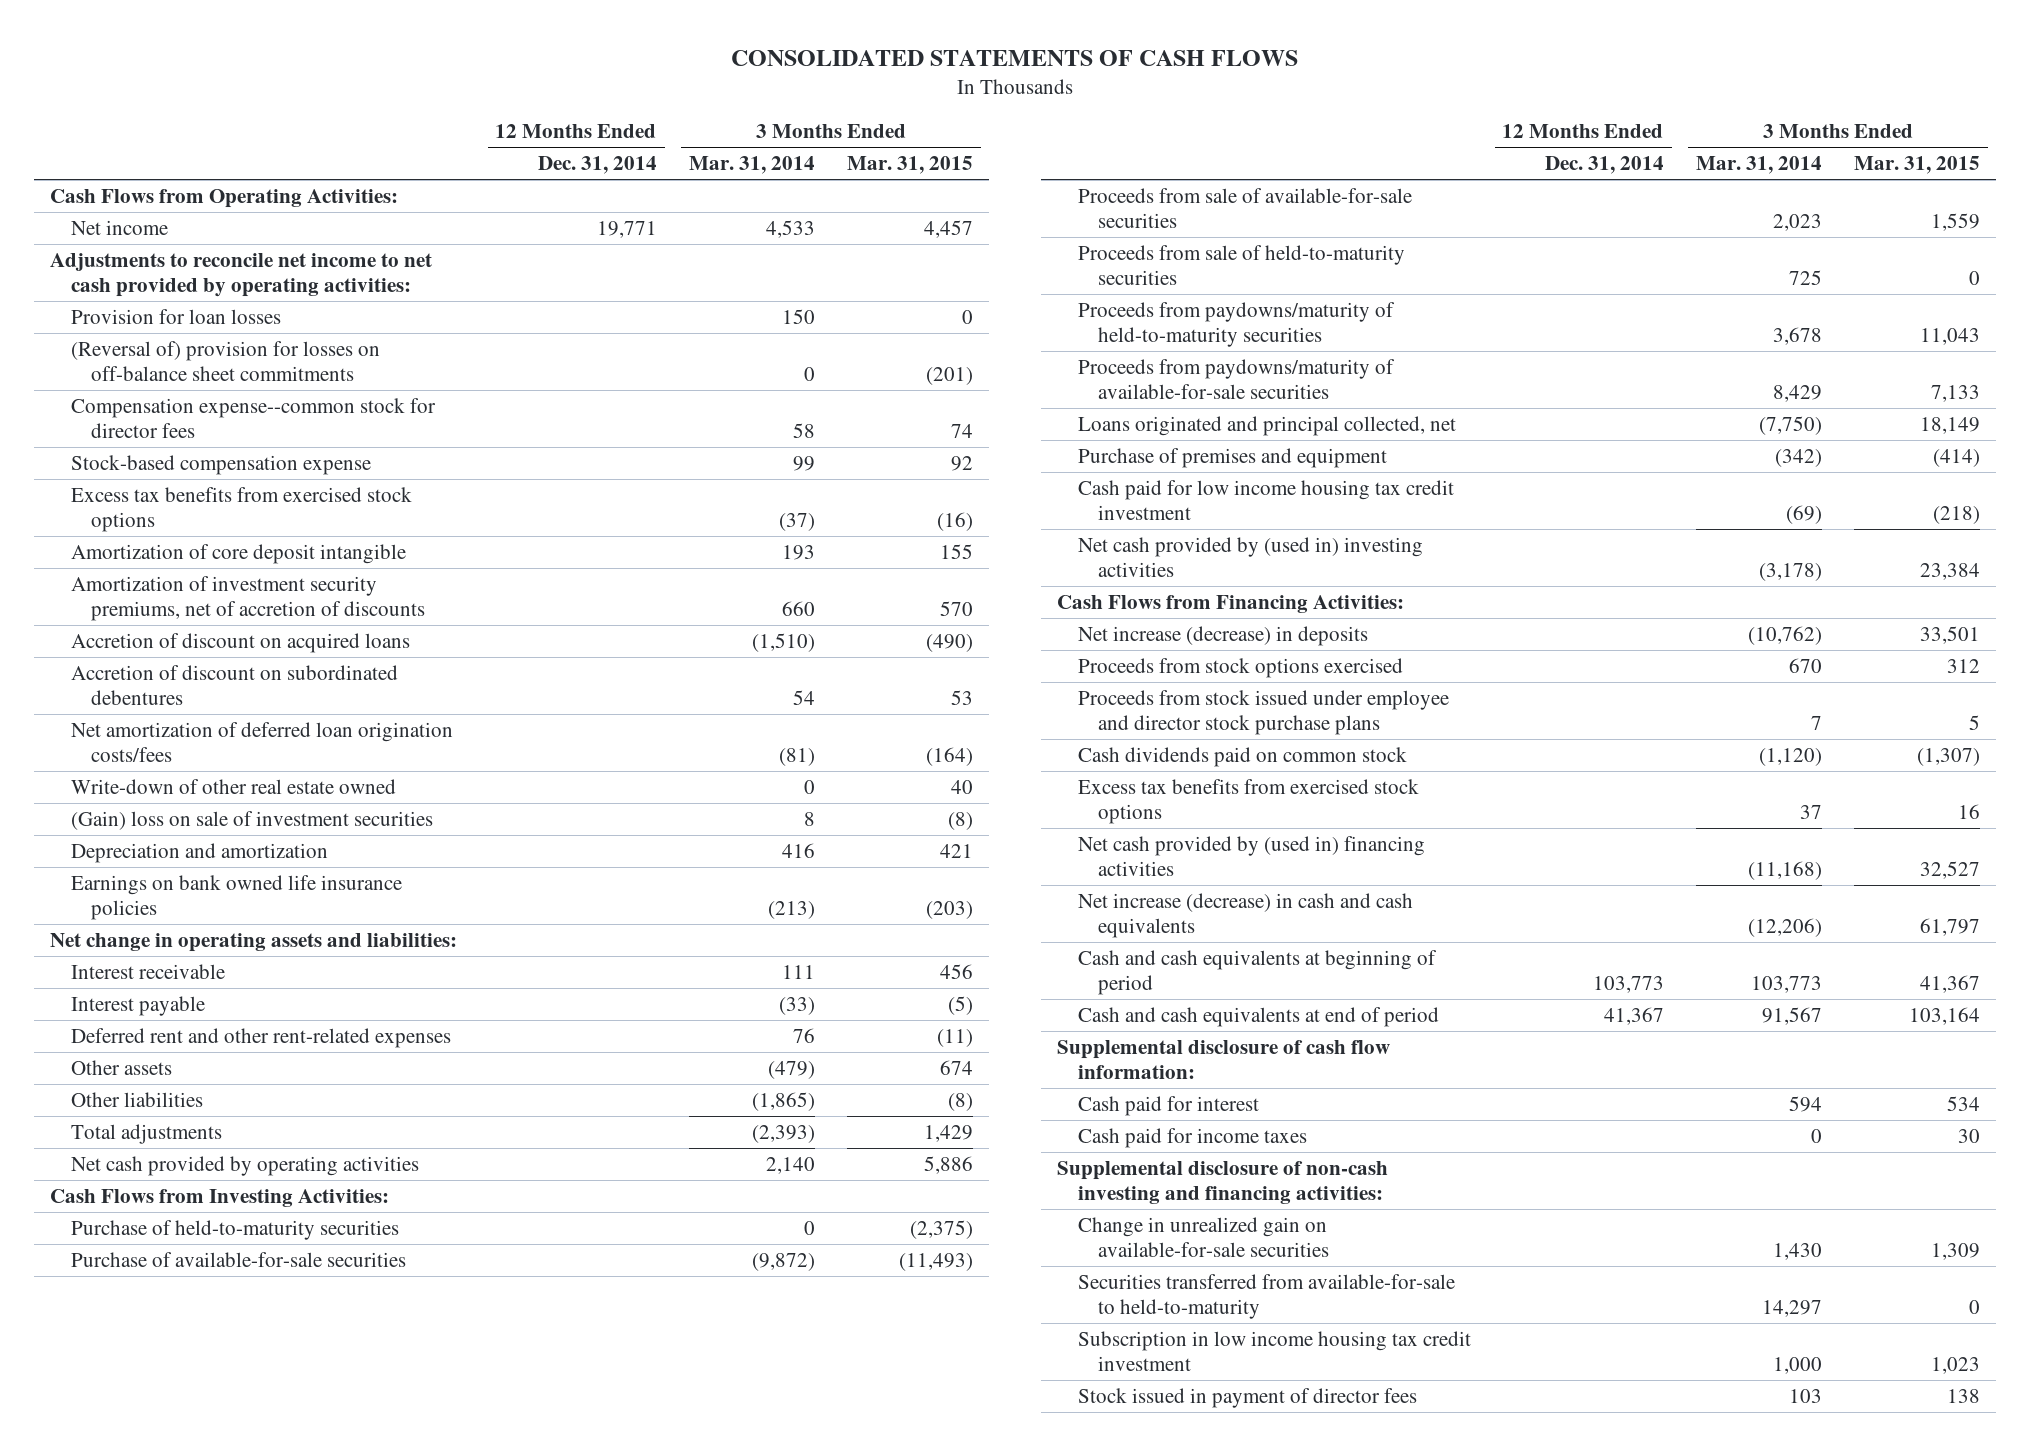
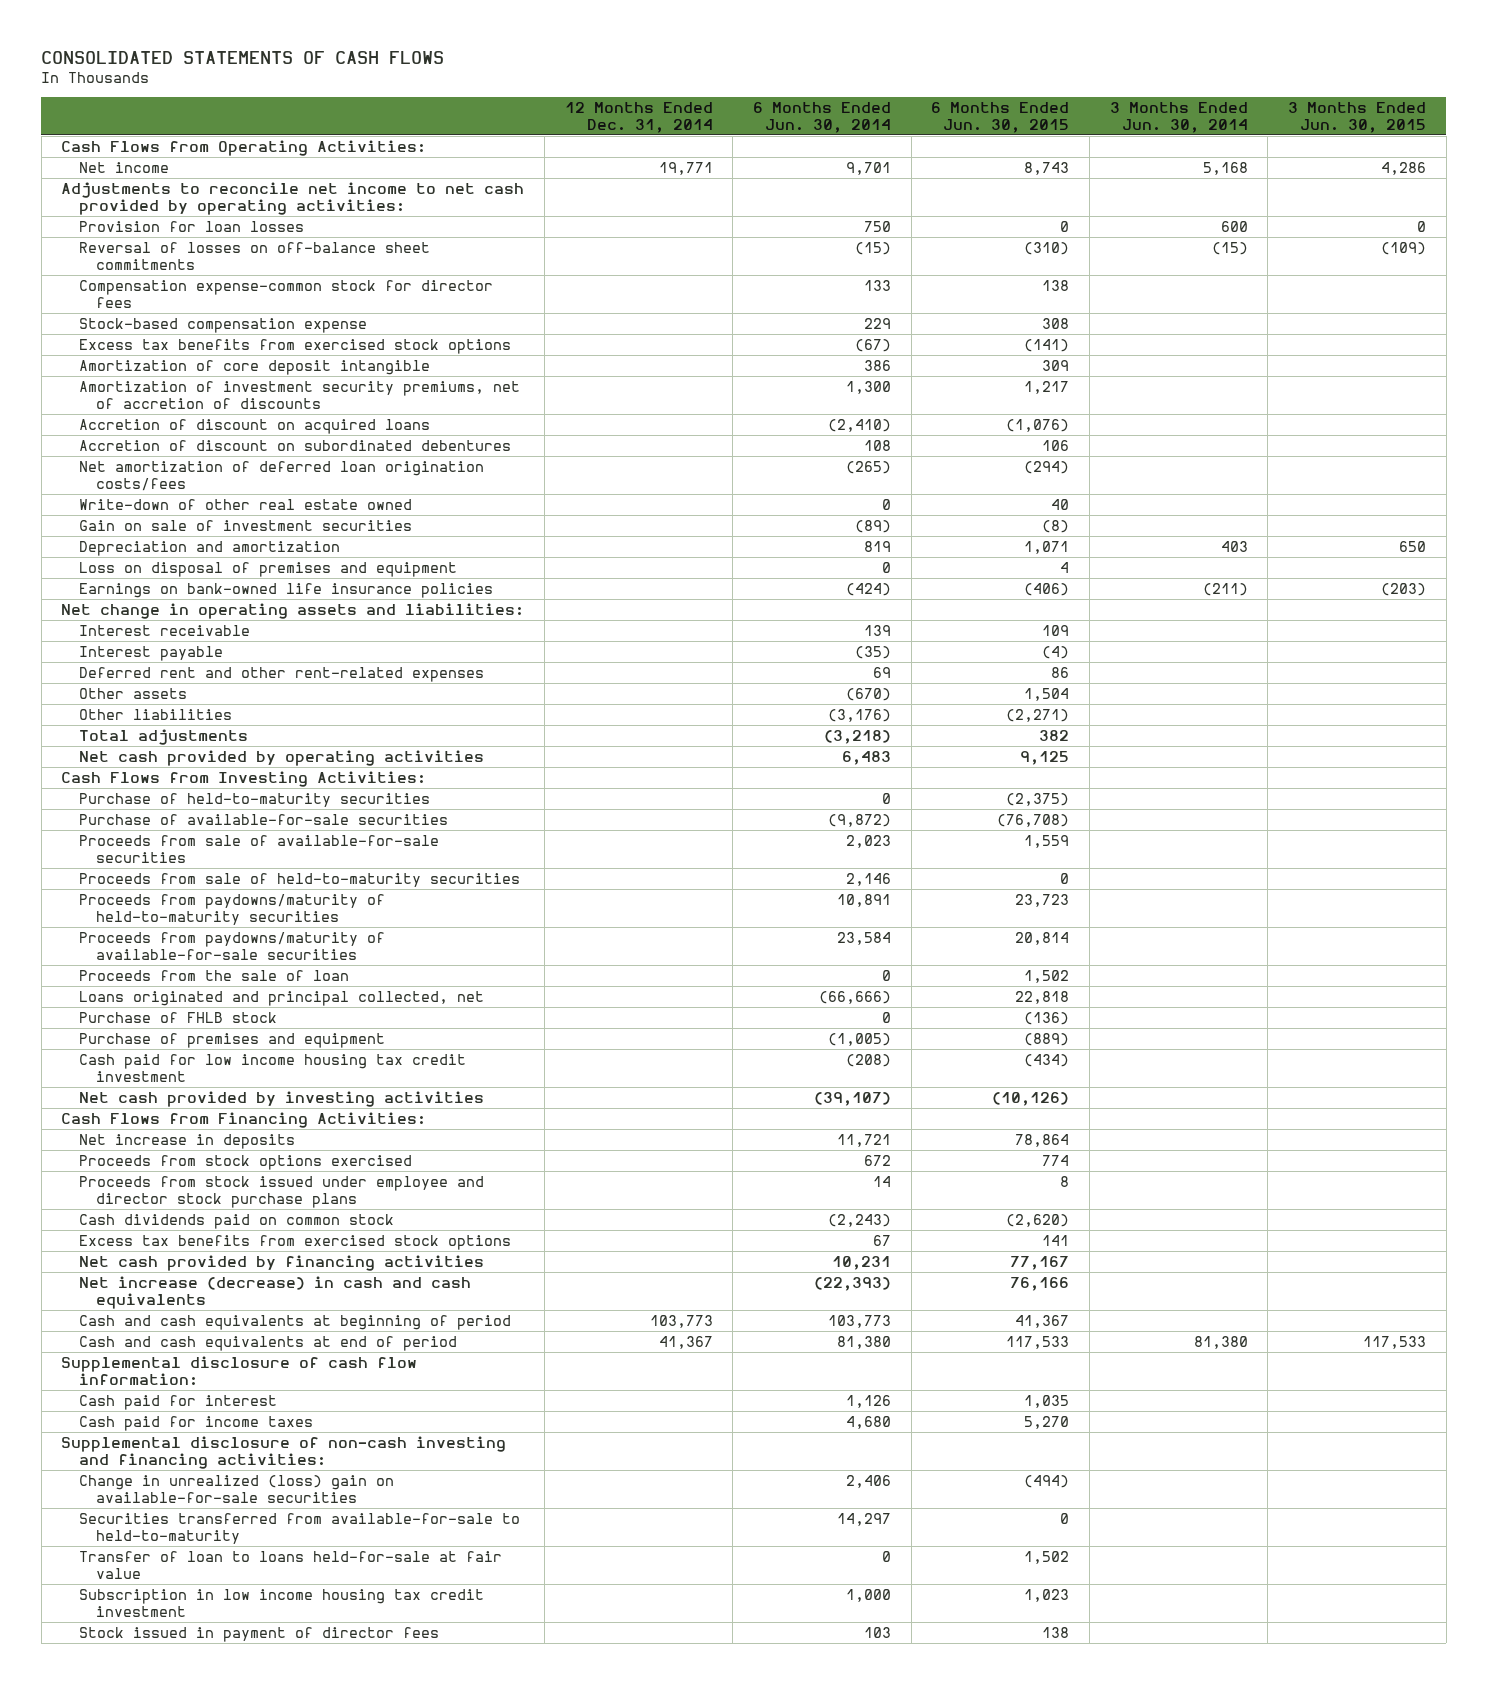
- | 12 Months Ended Dec. 31, 2014 | 3 Months Ended Mar. 31, 2014 | 3 Months Ended Mar. 31, 2015
+ | 12 Months Ended Dec. 31, 2014 | 6 Months Ended Jun. 30, 2014 | 6 Months Ended Jun. 30, 2015 | 3 Months Ended Jun. 30, 2014 | 3 Months Ended Jun. 30, 2015
- (Reversal of) provision for losses on off-balance sheet commitments | | 0 | (201)
- Compensation expense--common stock for director fees | | 58 | 74
+ Reversal of losses on off-balance sheet commitments | | (15) | (310) | (15) | (109)
+ Compensation expense-common stock for director fees | | 133 | 138 | |
- (Gain) loss on sale of investment securities | | 8 | (8)
+ Gain on sale of investment securities | | (89) | (8) | |
- Earnings on bank owned life insurance policies | | (213) | (203)
+ Loss on disposal of premises and equipment | | 0 | 4 | |
+ Earnings on bank-owned life insurance policies | | (424) | (406) | (211) | (203)
+ Proceeds from the sale of loan | | 0 | 1,502 | |
+ Purchase of FHLB stock | | 0 | (136) | |
- Net cash provided by (used in) investing activities | | (3,178) | 23,384
+ Net cash provided by investing activities | | (39,107) | (10,126) | |
- Net increase (decrease) in deposits | | (10,762) | 33,501
+ Net increase in deposits | | 11,721 | 78,864 | |
- Net cash provided by (used in) financing activities | | (11,168) | 32,527
+ Net cash provided by financing activities | | 10,231 | 77,167 | |
- Change in unrealized gain on available-for-sale securities | | 1,430 | 1,309
+ Change in unrealized (loss) gain on available-for-sale securities | | 2,406 | (494) | |
+ Transfer of loan to loans held-for-sale at fair value | | 0 | 1,502 | |

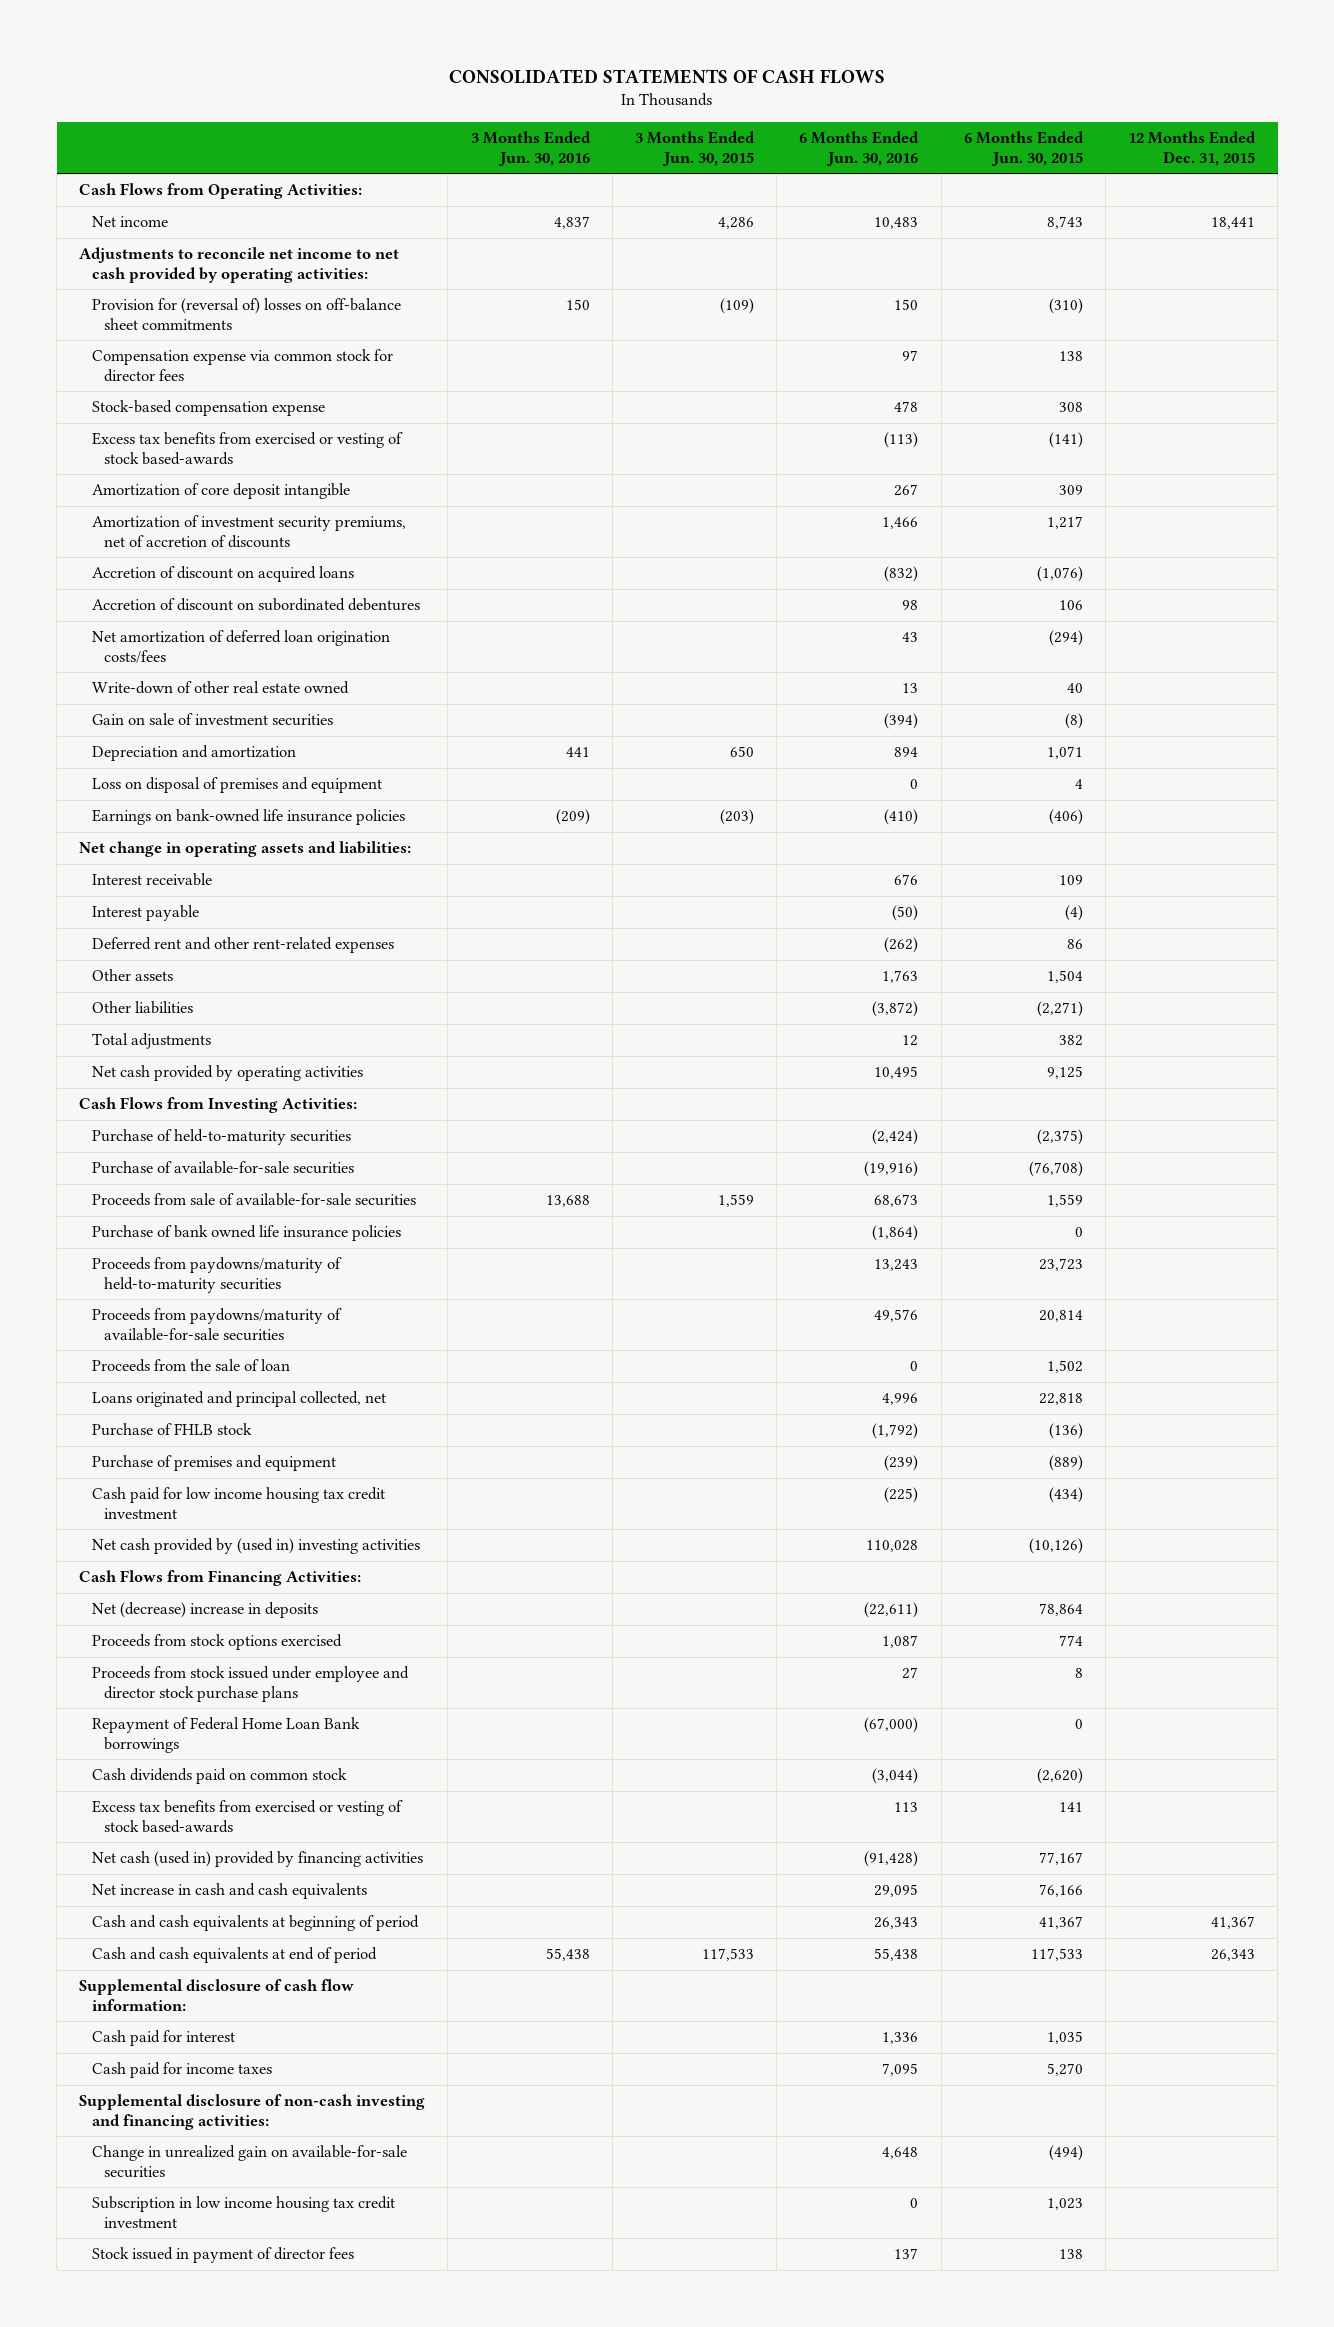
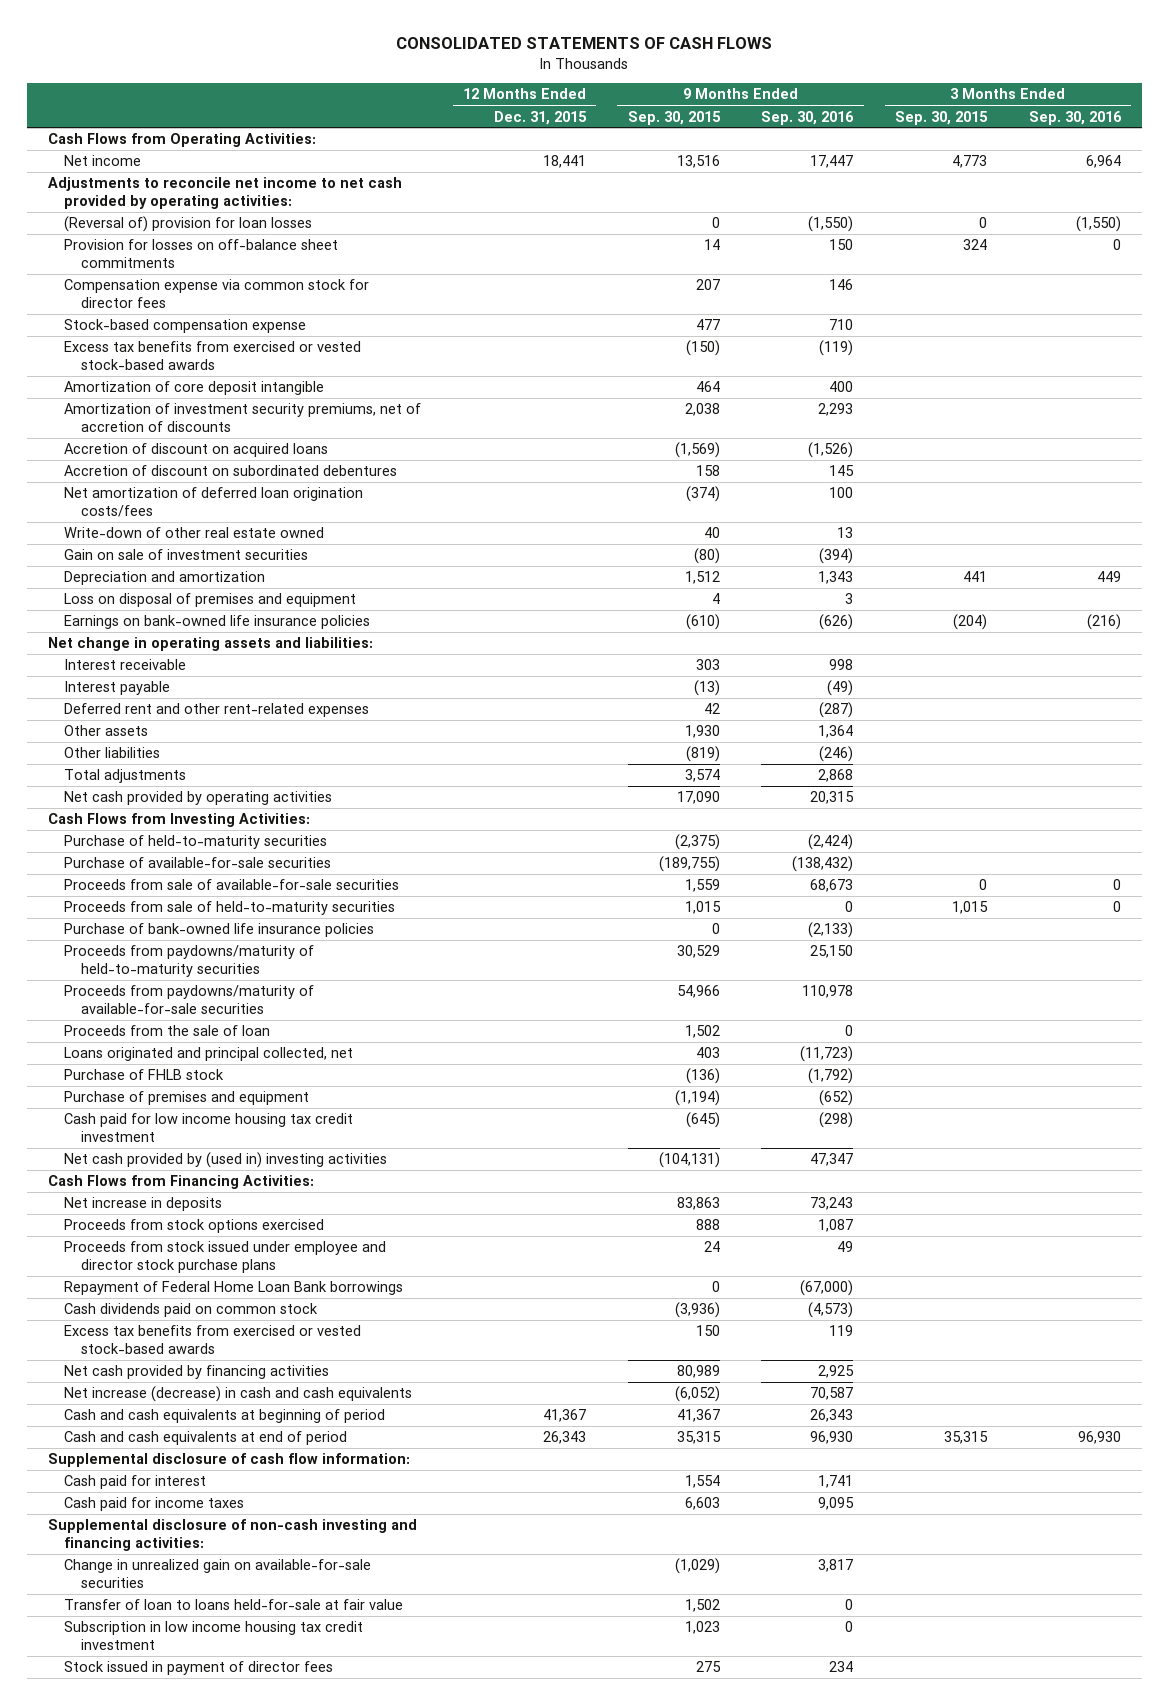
- | 3 Months Ended Jun. 30, 2016 | 3 Months Ended Jun. 30, 2015 | 6 Months Ended Jun. 30, 2016 | 6 Months Ended Jun. 30, 2015 | 12 Months Ended Dec. 31, 2015
+ | 12 Months Ended Dec. 31, 2015 | 9 Months Ended Sep. 30, 2015 | 9 Months Ended Sep. 30, 2016 | 3 Months Ended Sep. 30, 2015 | 3 Months Ended Sep. 30, 2016
- Provision for (reversal of) losses on off-balance sheet commitments | 150 | (109) | 150 | (310) |
+ (Reversal of) provision for loan losses | | 0 | (1,550) | 0 | (1,550)
+ Provision for losses on off-balance sheet commitments | | 14 | 150 | 324 | 0
- Excess tax benefits from exercised or vesting of stock based-awards | | | (113) | (141) |
+ Excess tax benefits from exercised or vested stock-based awards | | (150) | (119) | |
- Purchase of bank owned life insurance policies | | | (1,864) | 0 |
+ Proceeds from sale of held-to-maturity securities | | 1,015 | 0 | 1,015 | 0
+ Purchase of bank-owned life insurance policies | | 0 | (2,133) | |
- Net (decrease) increase in deposits | | | (22,611) | 78,864 |
+ Net increase in deposits | | 83,863 | 73,243 | |
- Excess tax benefits from exercised or vesting of stock based-awards | | | 113 | 141 |
- Net cash (used in) provided by financing activities | | | (91,428) | 77,167 |
- Net increase in cash and cash equivalents | | | 29,095 | 76,166 |
+ Excess tax benefits from exercised or vested stock-based awards | | 150 | 119 | |
+ Net cash provided by financing activities | | 80,989 | 2,925 | |
+ Net increase (decrease) in cash and cash equivalents | | (6,052) | 70,587 | |
+ Transfer of loan to loans held-for-sale at fair value | | 1,502 | 0 | |

